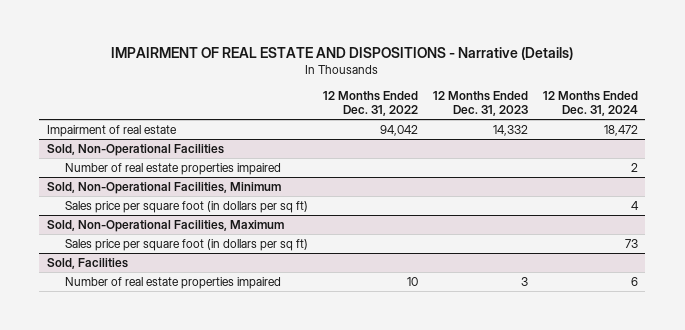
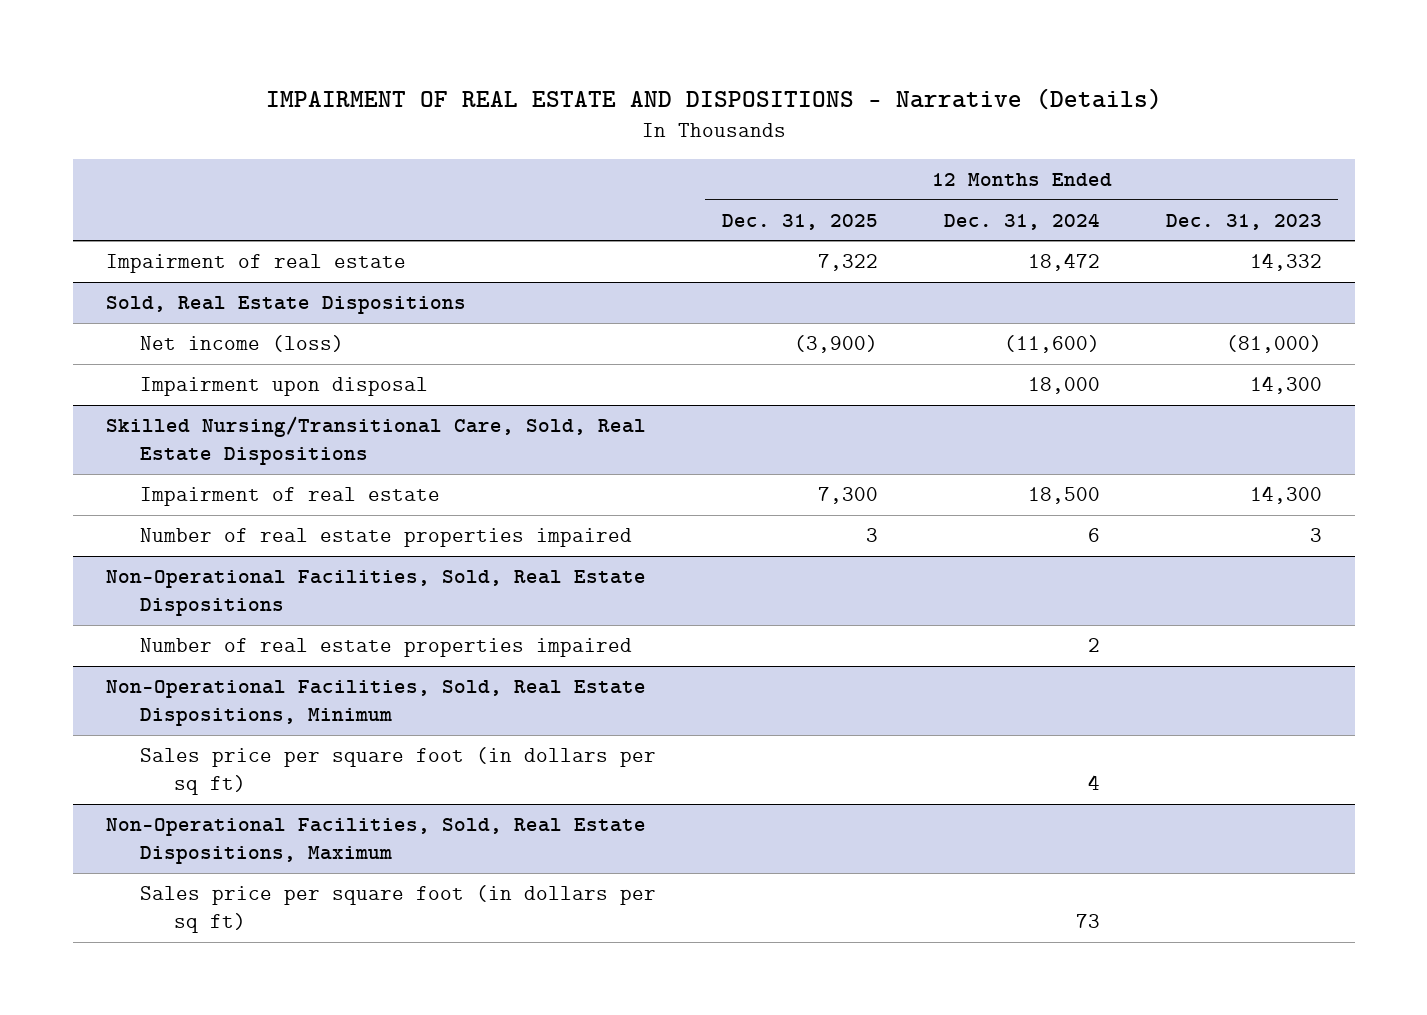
- | 12 Months Ended Dec. 31, 2022 | 12 Months Ended Dec. 31, 2023 | 12 Months Ended Dec. 31, 2024
+ | 12 Months Ended Dec. 31, 2025 | 12 Months Ended Dec. 31, 2024 | 12 Months Ended Dec. 31, 2023
- Sold, Non-Operational Facilities
+ Sold, Real Estate Dispositions
+ Net income (loss) | (3,900) | (11,600) | (81,000)
+ Impairment upon disposal | | 18,000 | 14,300
+ Skilled Nursing/Transitional Care, Sold, Real Estate Dispositions
+ Impairment of real estate | 7,300 | 18,500 | 14,300
+ Number of real estate properties impaired | 3 | 6 | 3
+ Non-Operational Facilities, Sold, Real Estate Dispositions
- Sold, Non-Operational Facilities, Minimum
+ Non-Operational Facilities, Sold, Real Estate Dispositions, Minimum
- Sold, Non-Operational Facilities, Maximum
+ Non-Operational Facilities, Sold, Real Estate Dispositions, Maximum
- Sold, Facilities
- Number of real estate properties impaired | 10 | 3 | 6

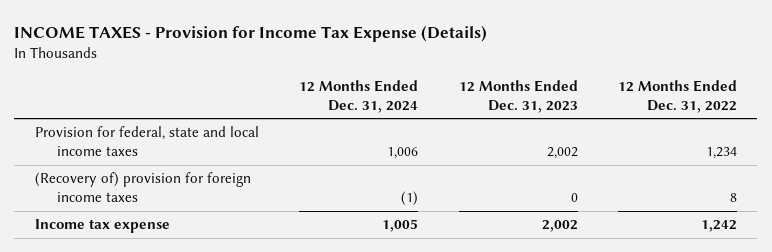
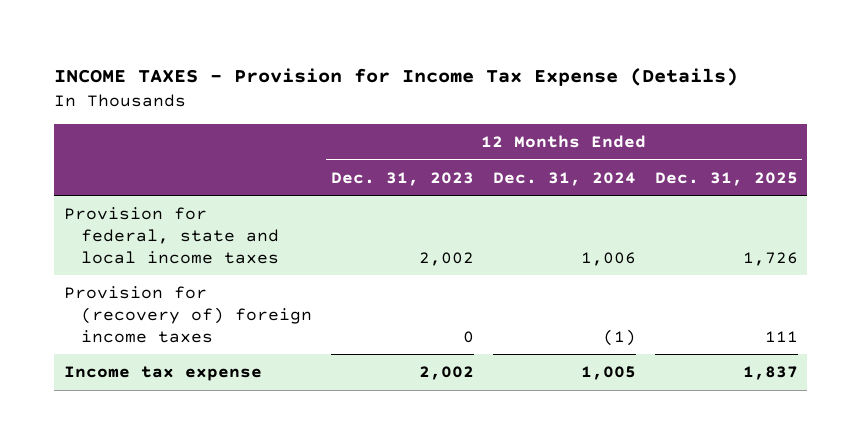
- | 12 Months Ended Dec. 31, 2024 | 12 Months Ended Dec. 31, 2023 | 12 Months Ended Dec. 31, 2022
+ | 12 Months Ended Dec. 31, 2023 | 12 Months Ended Dec. 31, 2024 | 12 Months Ended Dec. 31, 2025
- (Recovery of) provision for foreign income taxes | (1) | 0 | 8
+ Provision for (recovery of) foreign income taxes | 0 | (1) | 111

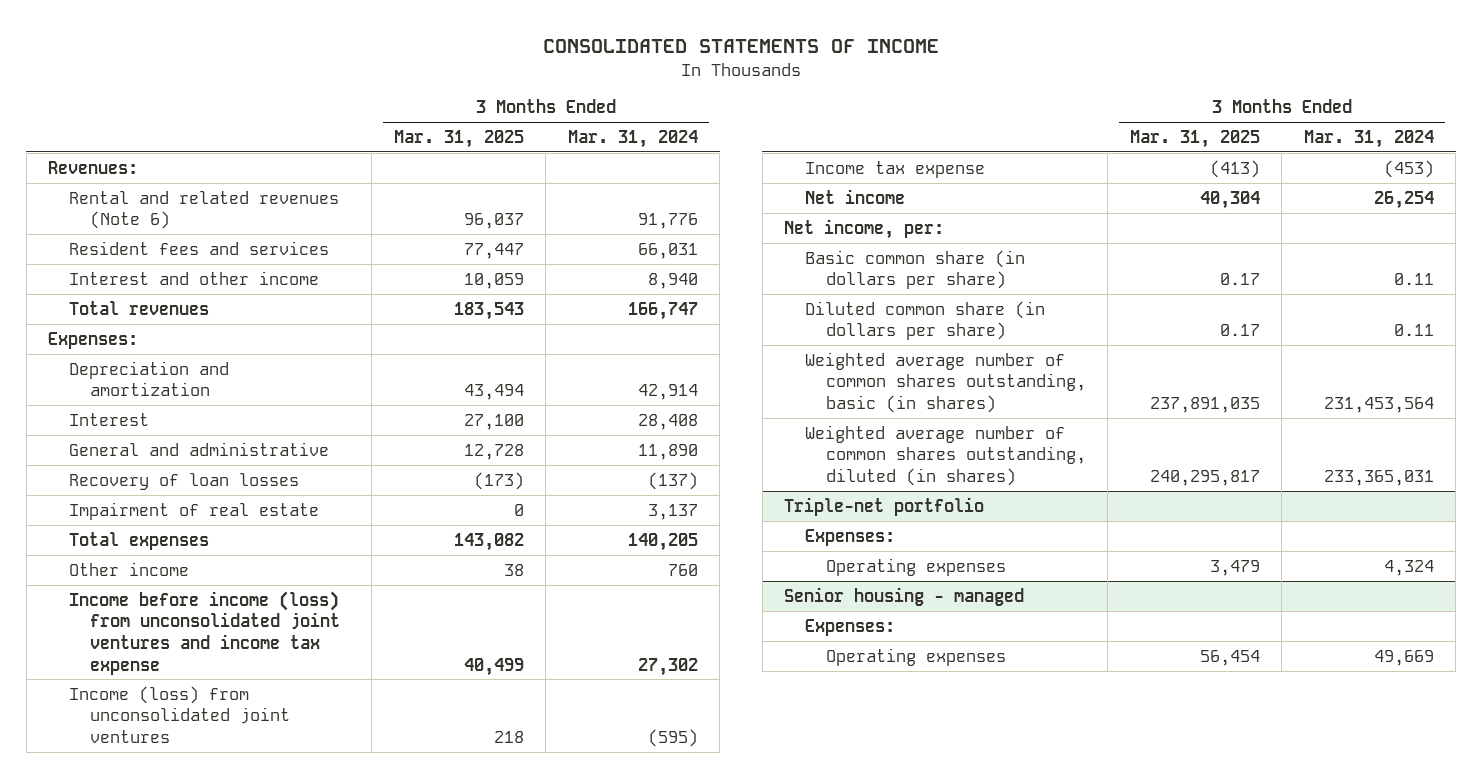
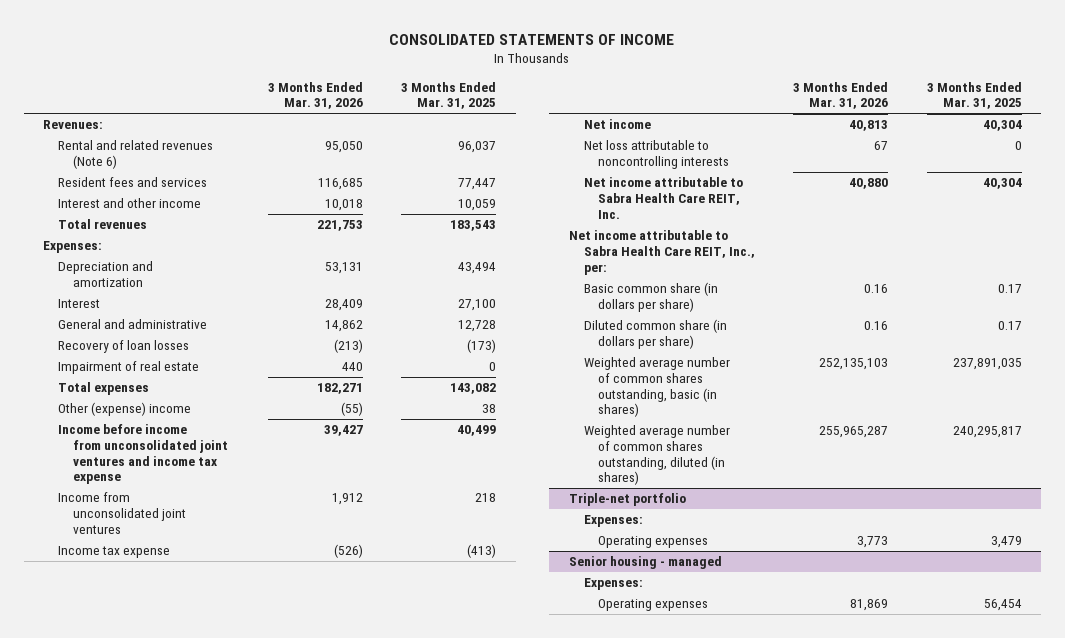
- | 3 Months Ended Mar. 31, 2025 | 3 Months Ended Mar. 31, 2024
+ | 3 Months Ended Mar. 31, 2026 | 3 Months Ended Mar. 31, 2025
- Other income | 38 | 760
- Income before income (loss) from unconsolidated joint ventures and income tax expense | 40,499 | 27,302
- Income (loss) from unconsolidated joint ventures | 218 | (595)
+ Other (expense) income | (55) | 38
+ Income before income from unconsolidated joint ventures and income tax expense | 39,427 | 40,499
+ Income from unconsolidated joint ventures | 1,912 | 218
- Net income, per:
+ Net loss attributable to noncontrolling interests | 67 | 0
+ Net income attributable to Sabra Health Care REIT, Inc. | 40,880 | 40,304
+ Net income attributable to Sabra Health Care REIT, Inc., per:

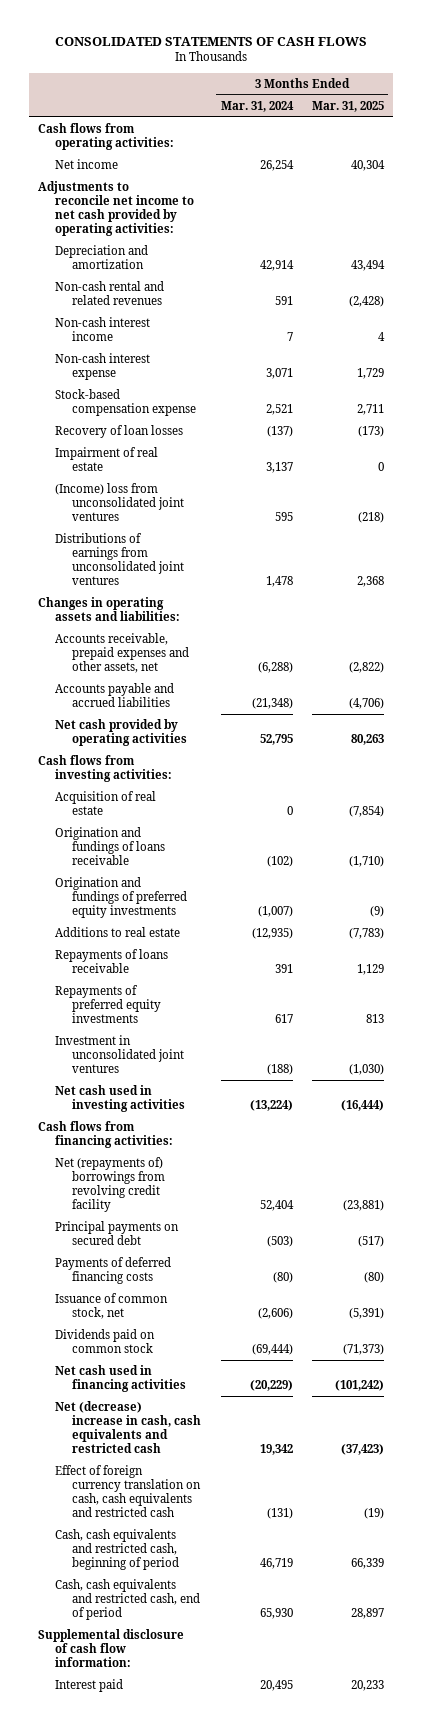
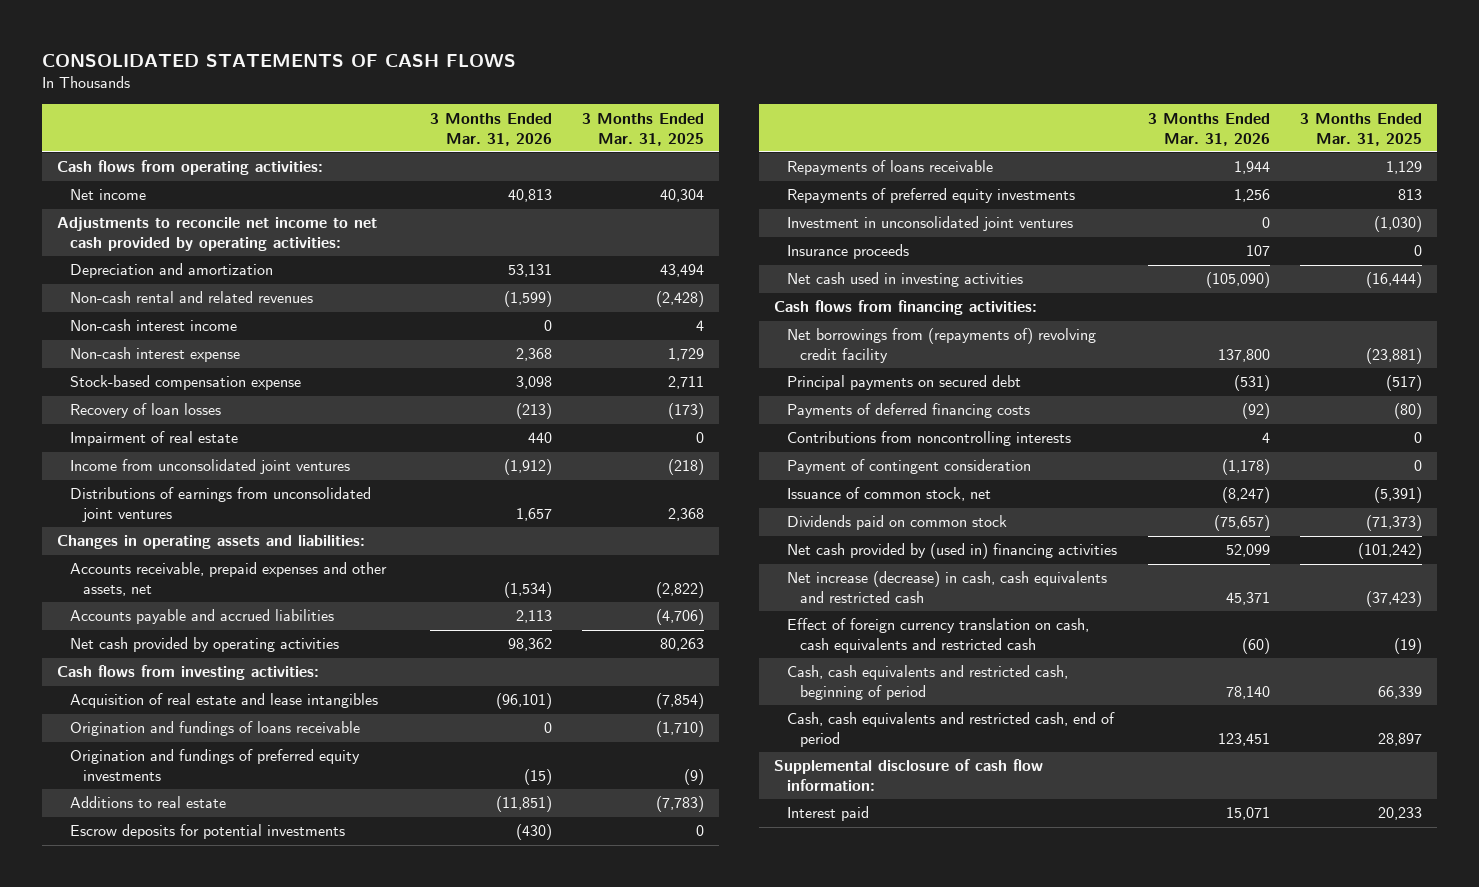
- | 3 Months Ended Mar. 31, 2024 | 3 Months Ended Mar. 31, 2025
+ | 3 Months Ended Mar. 31, 2026 | 3 Months Ended Mar. 31, 2025
- (Income) loss from unconsolidated joint ventures | 595 | (218)
+ Income from unconsolidated joint ventures | (1,912) | (218)
- Acquisition of real estate | 0 | (7,854)
+ Acquisition of real estate and lease intangibles | (96,101) | (7,854)
+ Escrow deposits for potential investments | (430) | 0
+ Insurance proceeds | 107 | 0
- Net (repayments of) borrowings from revolving credit facility | 52,404 | (23,881)
+ Net borrowings from (repayments of) revolving credit facility | 137,800 | (23,881)
+ Contributions from noncontrolling interests | 4 | 0
+ Payment of contingent consideration | (1,178) | 0
- Net cash used in financing activities | (20,229) | (101,242)
- Net (decrease) increase in cash, cash equivalents and restricted cash | 19,342 | (37,423)
+ Net cash provided by (used in) financing activities | 52,099 | (101,242)
+ Net increase (decrease) in cash, cash equivalents and restricted cash | 45,371 | (37,423)

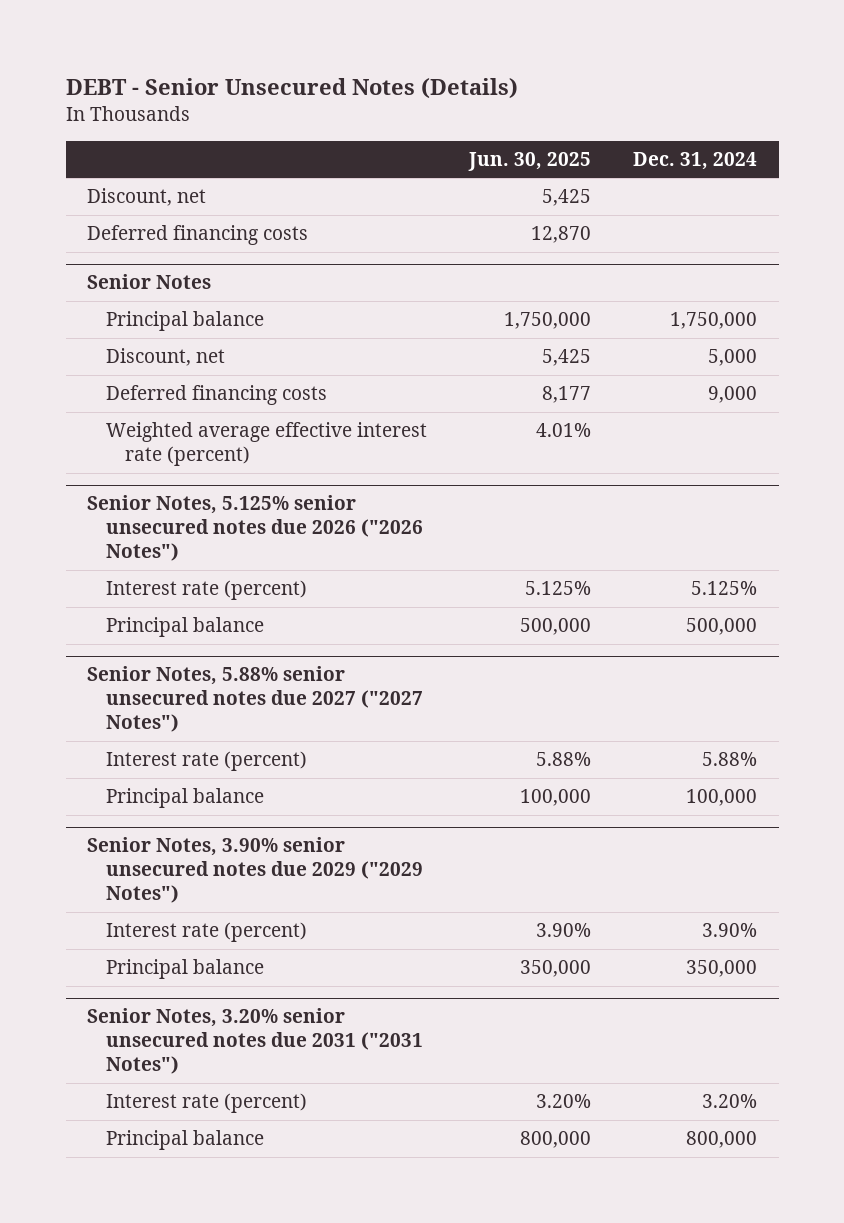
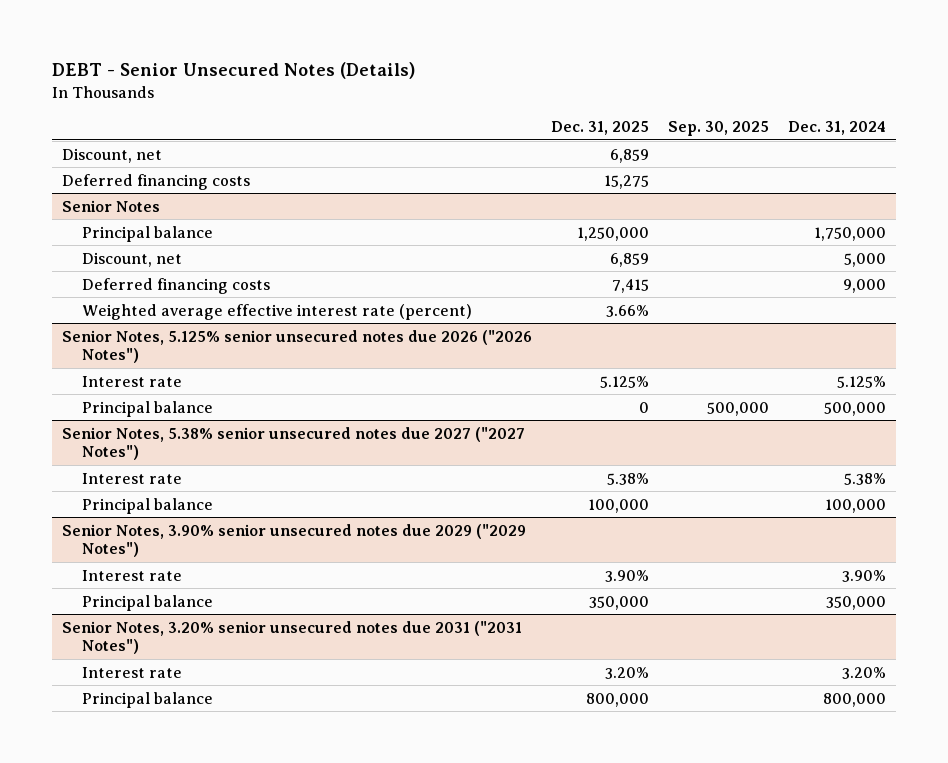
- | Jun. 30, 2025 | Dec. 31, 2024
+ | Dec. 31, 2025 | Sep. 30, 2025 | Dec. 31, 2024
@ Senior Notes, 5.125% senior unsecured notes due 2026 ("2026 Notes")
- Interest rate (percent) | 5.125% | 5.125%
+ Interest rate | 5.125% | | 5.125%
- Senior Notes, 5.88% senior unsecured notes due 2027 ("2027 Notes")
- Interest rate (percent) | 5.88% | 5.88%
+ Senior Notes, 5.38% senior unsecured notes due 2027 ("2027 Notes")
+ Interest rate | 5.38% | | 5.38%
@ Senior Notes, 3.90% senior unsecured notes due 2029 ("2029 Notes")
- Interest rate (percent) | 3.90% | 3.90%
+ Interest rate | 3.90% | | 3.90%
@ Senior Notes, 3.20% senior unsecured notes due 2031 ("2031 Notes")
- Interest rate (percent) | 3.20% | 3.20%
+ Interest rate | 3.20% | | 3.20%

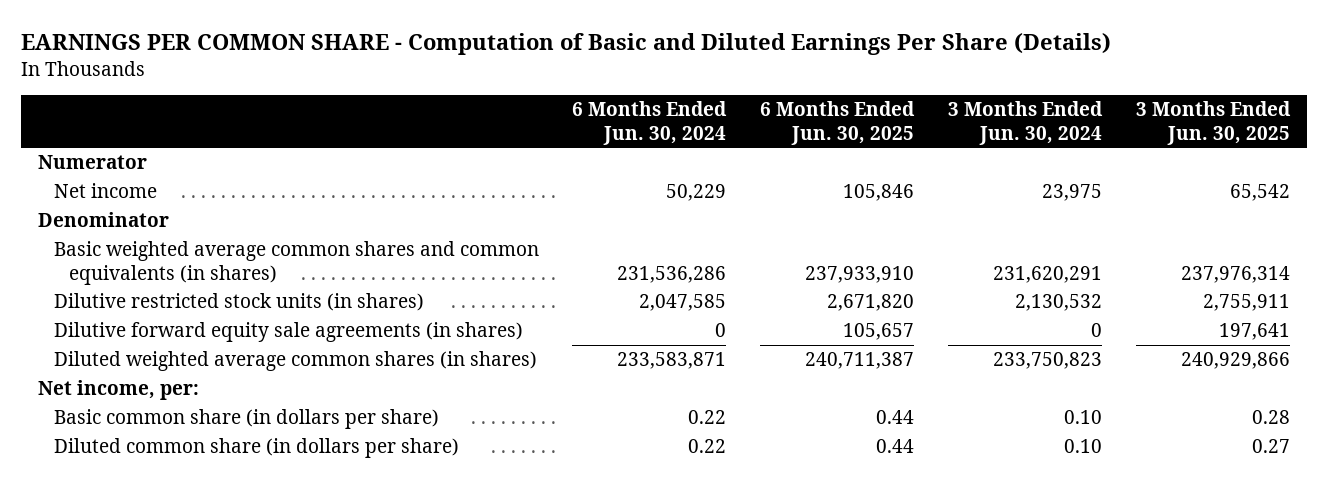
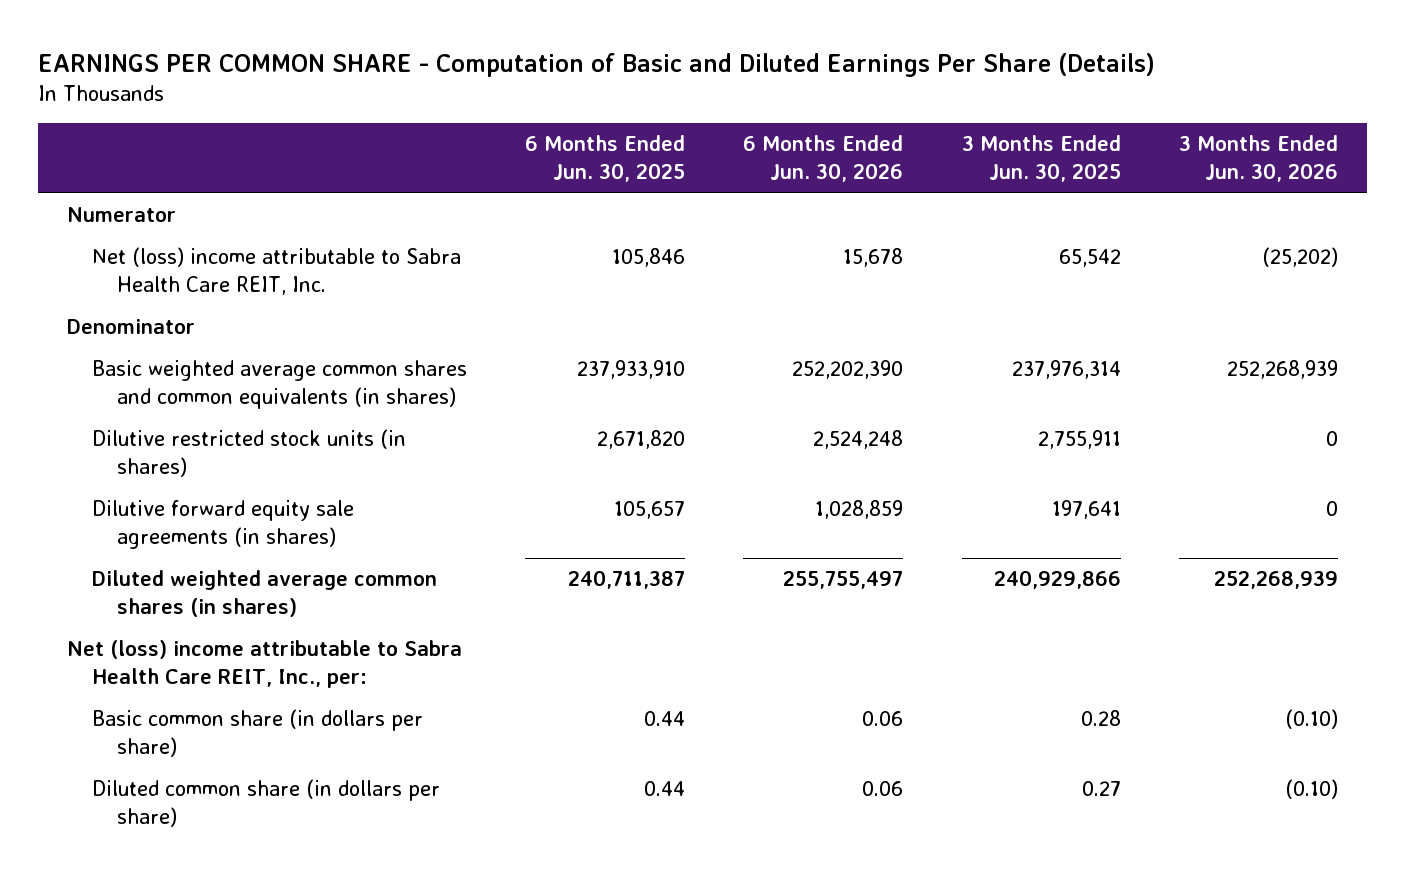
- | 6 Months Ended Jun. 30, 2024 | 6 Months Ended Jun. 30, 2025 | 3 Months Ended Jun. 30, 2024 | 3 Months Ended Jun. 30, 2025
+ | 6 Months Ended Jun. 30, 2025 | 6 Months Ended Jun. 30, 2026 | 3 Months Ended Jun. 30, 2025 | 3 Months Ended Jun. 30, 2026
- Net income | 50,229 | 105,846 | 23,975 | 65,542
+ Net (loss) income attributable to Sabra Health Care REIT, Inc. | 105,846 | 15,678 | 65,542 | (25,202)
- Net income, per:
+ Net (loss) income attributable to Sabra Health Care REIT, Inc., per:

